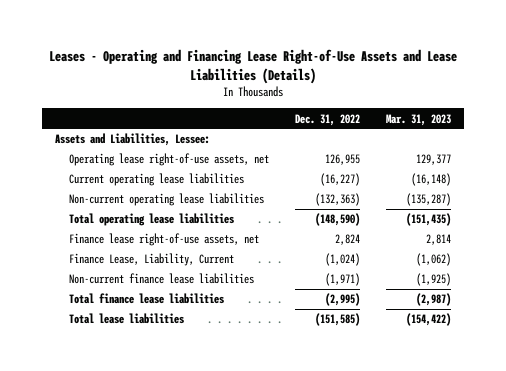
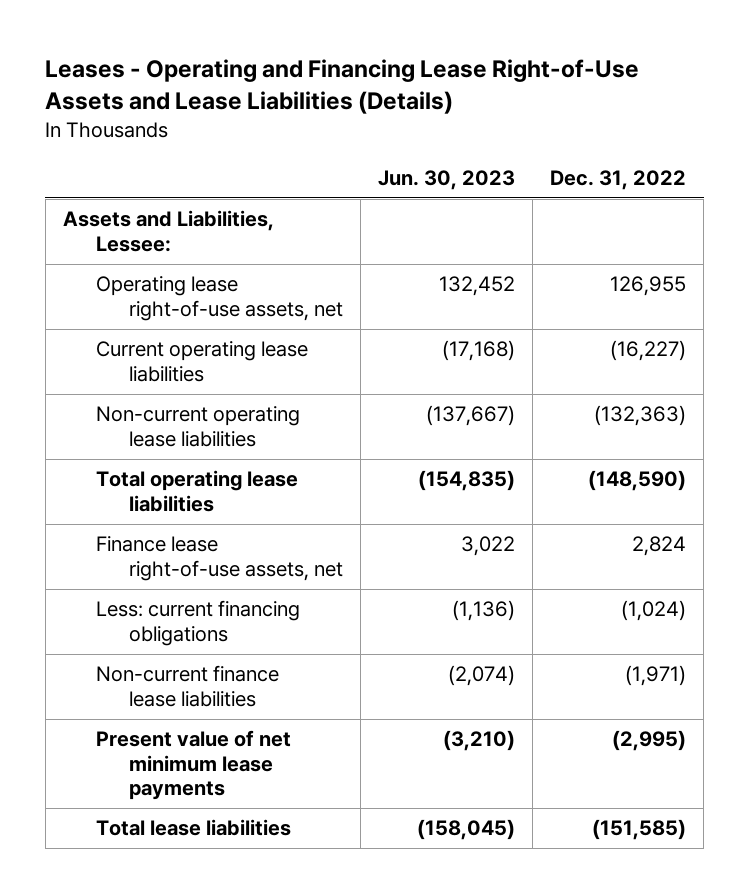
- | Dec. 31, 2022 | Mar. 31, 2023
+ | Jun. 30, 2023 | Dec. 31, 2022
- Finance Lease, Liability, Current | (1,024) | (1,062)
+ Less: current financing obligations | (1,136) | (1,024)
- Total finance lease liabilities | (2,995) | (2,987)
+ Present value of net minimum lease payments | (3,210) | (2,995)

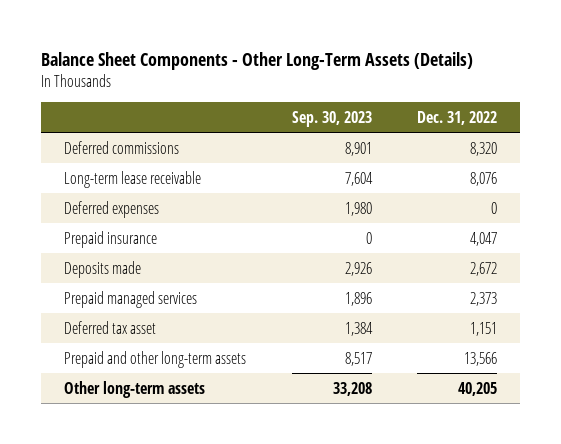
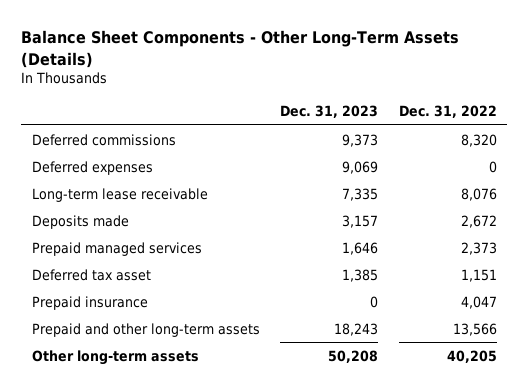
- | Sep. 30, 2023 | Dec. 31, 2022
+ | Dec. 31, 2023 | Dec. 31, 2022
moved down: Long-term lease receivable | 7,335 | 8,076
moved down: Prepaid insurance | 0 | 4,047

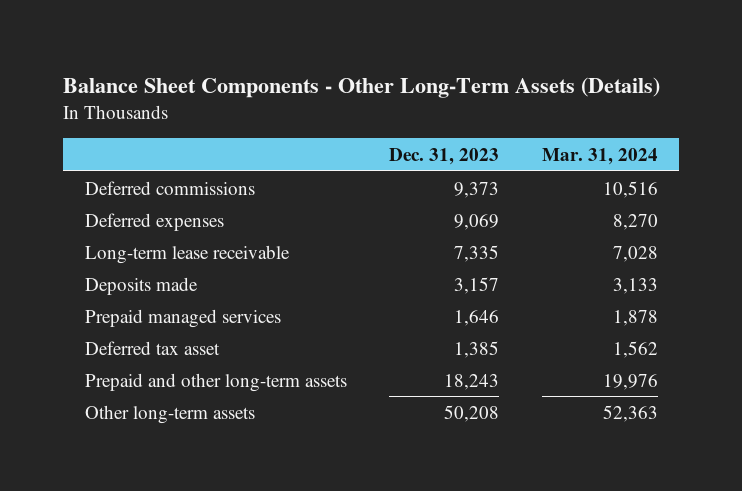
- | Dec. 31, 2023 | Dec. 31, 2022
+ | Dec. 31, 2023 | Mar. 31, 2024
- Prepaid insurance | 0 | 4,047

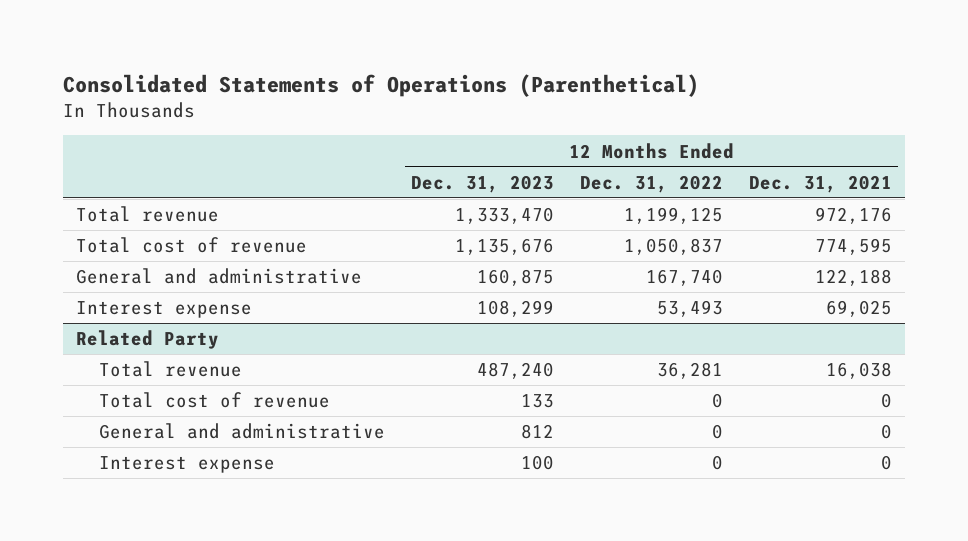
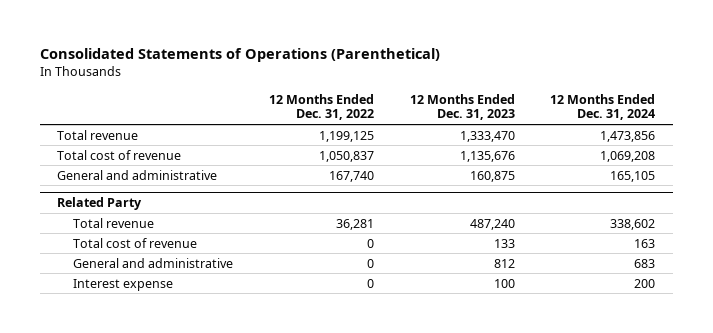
- | 12 Months Ended Dec. 31, 2023 | 12 Months Ended Dec. 31, 2022 | 12 Months Ended Dec. 31, 2021
+ | 12 Months Ended Dec. 31, 2022 | 12 Months Ended Dec. 31, 2023 | 12 Months Ended Dec. 31, 2024
- Interest expense | 108,299 | 53,493 | 69,025

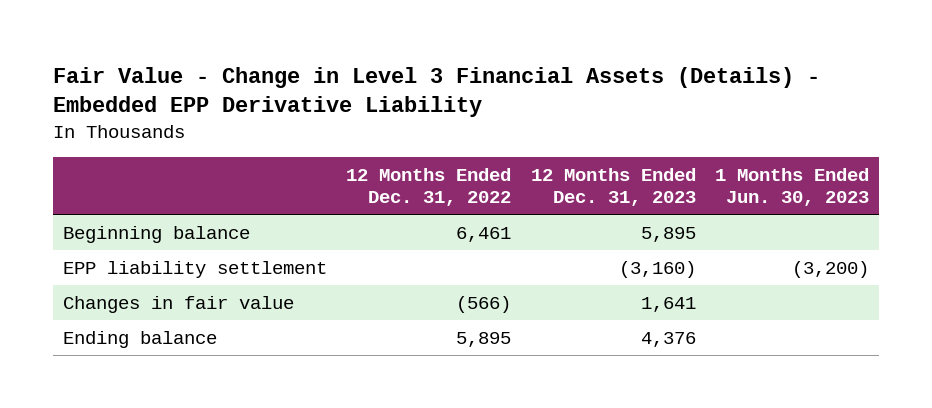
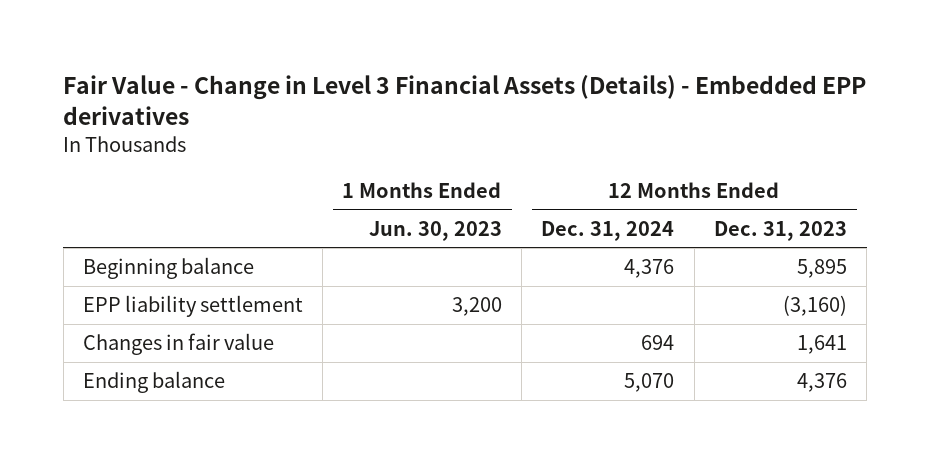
- Fair Value - Change in Level 3 Financial Assets (Details) - Embedded EPP Derivative Liability
+ Fair Value - Change in Level 3 Financial Assets (Details) - Embedded EPP derivatives
- | 12 Months Ended Dec. 31, 2022 | 12 Months Ended Dec. 31, 2023 | 1 Months Ended Jun. 30, 2023
+ | 1 Months Ended Jun. 30, 2023 | 12 Months Ended Dec. 31, 2024 | 12 Months Ended Dec. 31, 2023
- EPP liability settlement | | (3,160) | (3,200)
+ EPP liability settlement | 3,200 | | (3,160)

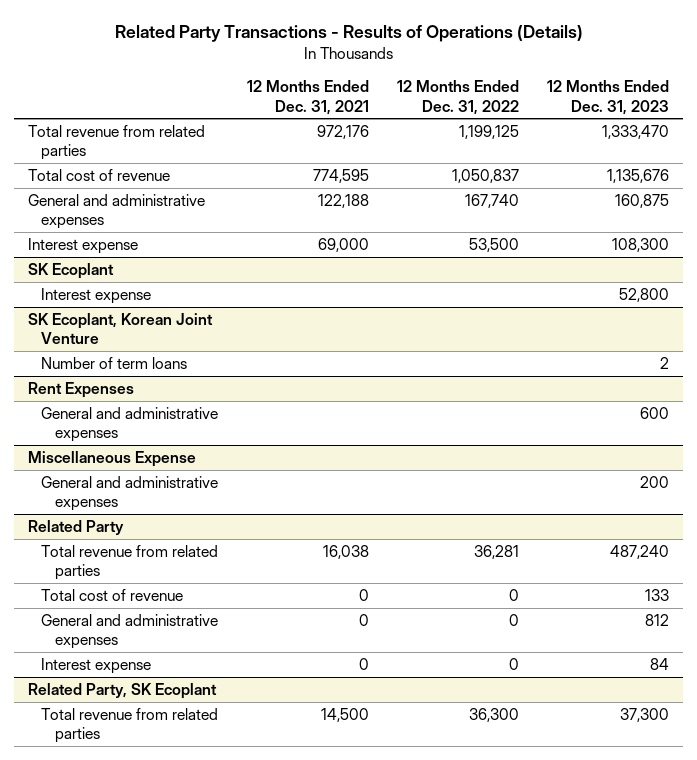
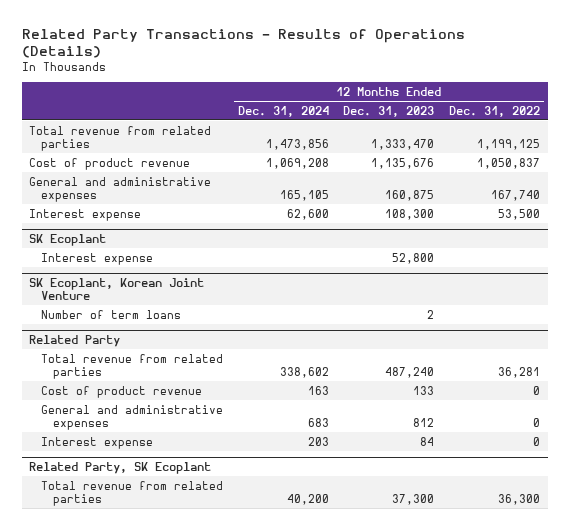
- | 12 Months Ended Dec. 31, 2021 | 12 Months Ended Dec. 31, 2022 | 12 Months Ended Dec. 31, 2023
+ | 12 Months Ended Dec. 31, 2024 | 12 Months Ended Dec. 31, 2023 | 12 Months Ended Dec. 31, 2022
- Total cost of revenue | 774,595 | 1,050,837 | 1,135,676
+ Cost of product revenue | 1,069,208 | 1,135,676 | 1,050,837
- Rent Expenses
- General and administrative expenses | | | 600
- Miscellaneous Expense
- General and administrative expenses | | | 200
@ Related Party
- Total cost of revenue | 0 | 0 | 133
+ Cost of product revenue | 163 | 133 | 0

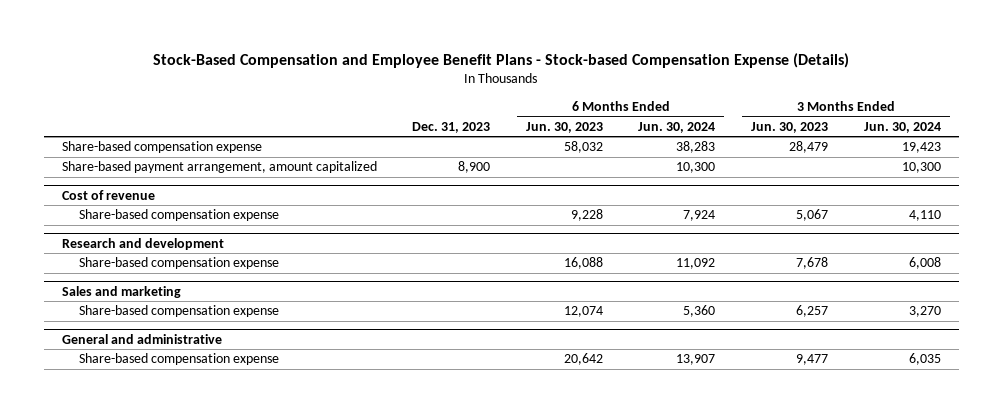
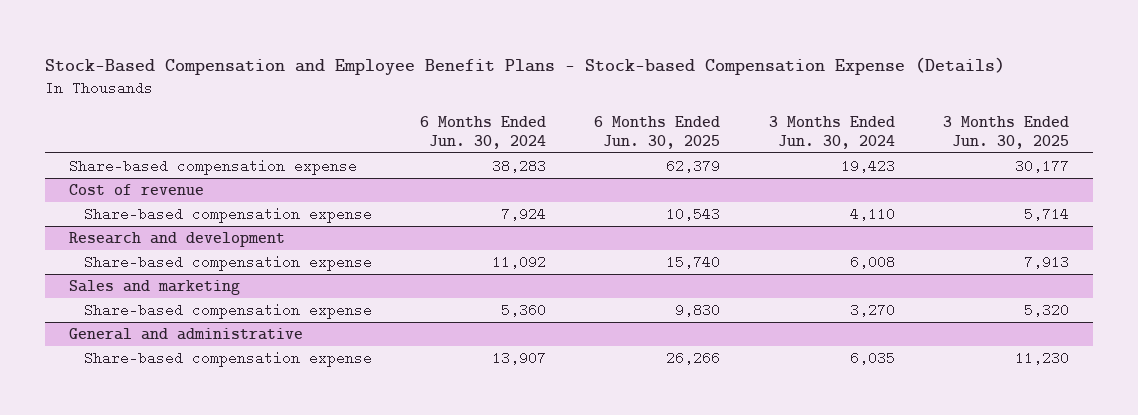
- | Dec. 31, 2023 | 6 Months Ended Jun. 30, 2023 | 6 Months Ended Jun. 30, 2024 | 3 Months Ended Jun. 30, 2023 | 3 Months Ended Jun. 30, 2024
+ | 6 Months Ended Jun. 30, 2024 | 6 Months Ended Jun. 30, 2025 | 3 Months Ended Jun. 30, 2024 | 3 Months Ended Jun. 30, 2025
- Share-based payment arrangement, amount capitalized | 8,900 | | 10,300 | | 10,300

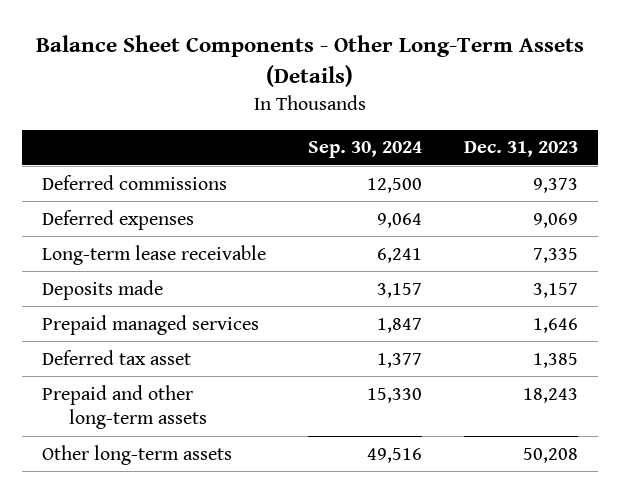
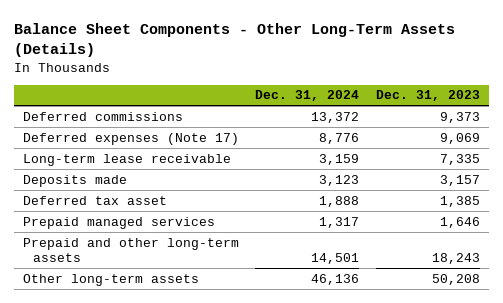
- | Sep. 30, 2024 | Dec. 31, 2023
+ | Dec. 31, 2024 | Dec. 31, 2023
- Deferred expenses | 9,064 | 9,069
+ Deferred expenses (Note 17) | 8,776 | 9,069
moved down: Prepaid managed services | 1,317 | 1,646

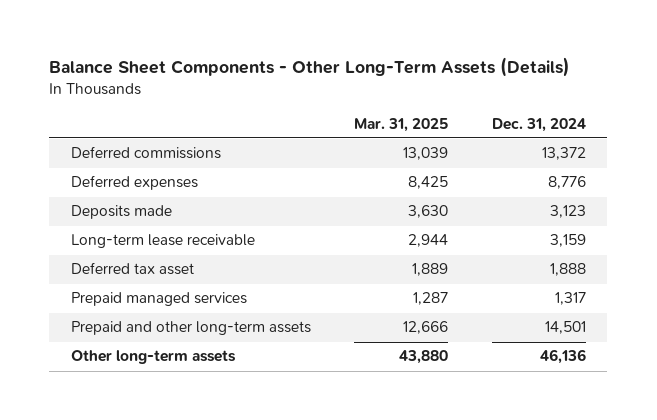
- | Dec. 31, 2024 | Dec. 31, 2023
+ | Mar. 31, 2025 | Dec. 31, 2024
- Deferred expenses (Note 17) | 8,776 | 9,069
+ Deferred expenses | 8,425 | 8,776
moved down: Long-term lease receivable | 2,944 | 3,159

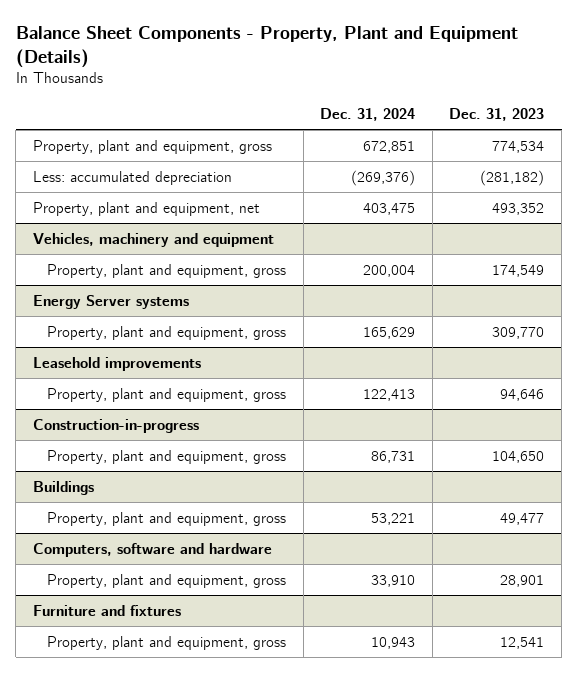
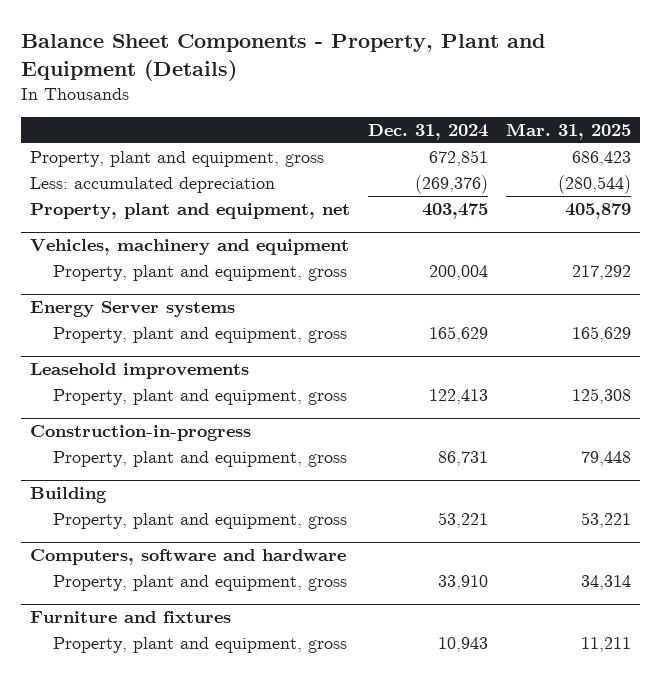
- | Dec. 31, 2024 | Dec. 31, 2023
+ | Dec. 31, 2024 | Mar. 31, 2025
- Buildings
+ Building

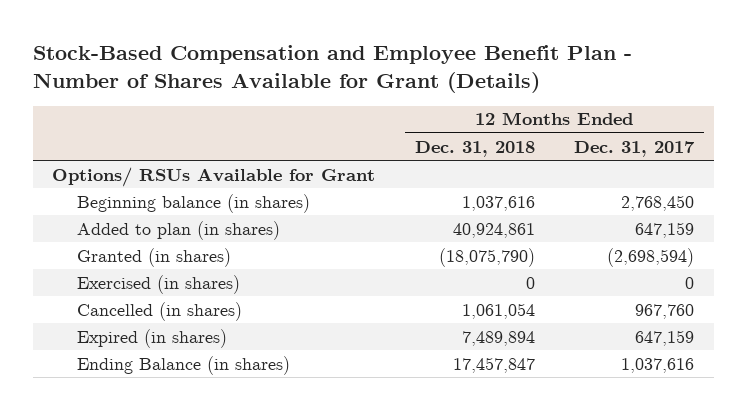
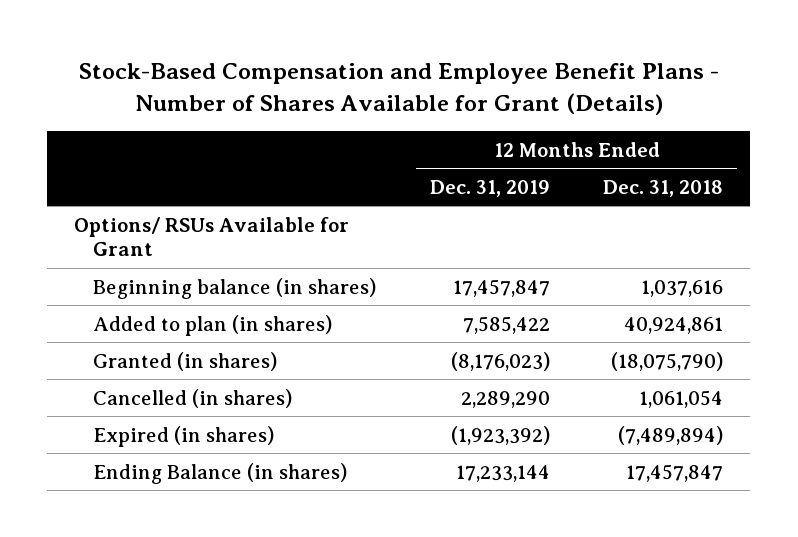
- Stock-Based Compensation and Employee Benefit Plan - Number of Shares Available for Grant (Details)
+ Stock-Based Compensation and Employee Benefit Plans - Number of Shares Available for Grant (Details)
- | 12 Months Ended Dec. 31, 2018 | 12 Months Ended Dec. 31, 2017
+ | 12 Months Ended Dec. 31, 2019 | 12 Months Ended Dec. 31, 2018
- Exercised (in shares) | 0 | 0
- Expired (in shares) | 7,489,894 | 647,159
+ Expired (in shares) | (1,923,392) | (7,489,894)

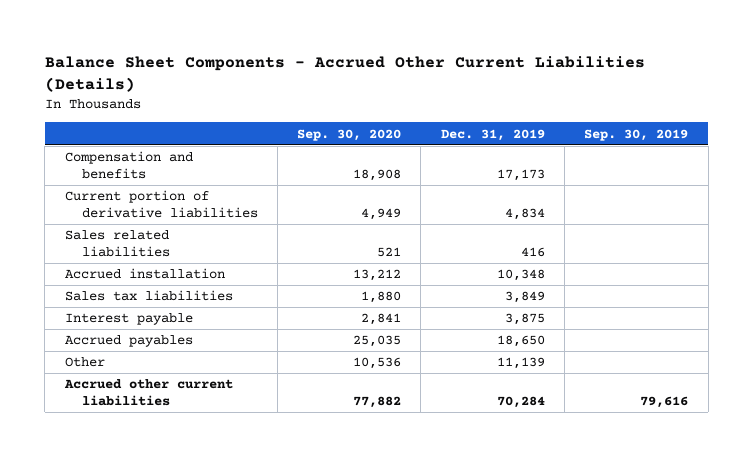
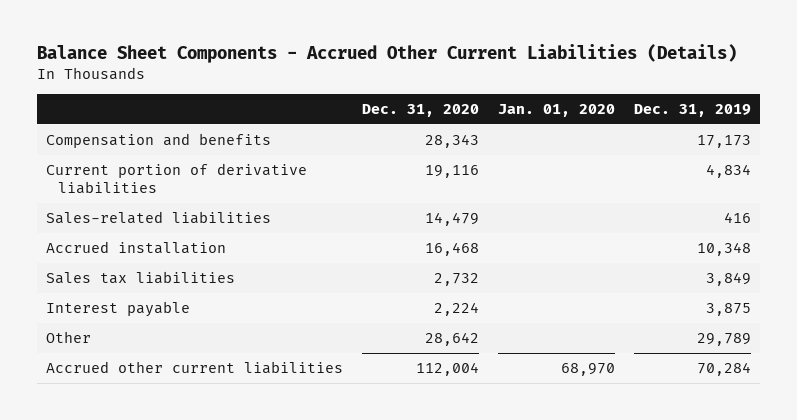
- | Sep. 30, 2020 | Dec. 31, 2019 | Sep. 30, 2019
+ | Dec. 31, 2020 | Jan. 01, 2020 | Dec. 31, 2019
- Sales related liabilities | 521 | 416 |
+ Sales-related liabilities | 14,479 | | 416
- Accrued payables | 25,035 | 18,650 |
- Other | 10,536 | 11,139 |
+ Other | 28,642 | | 29,789

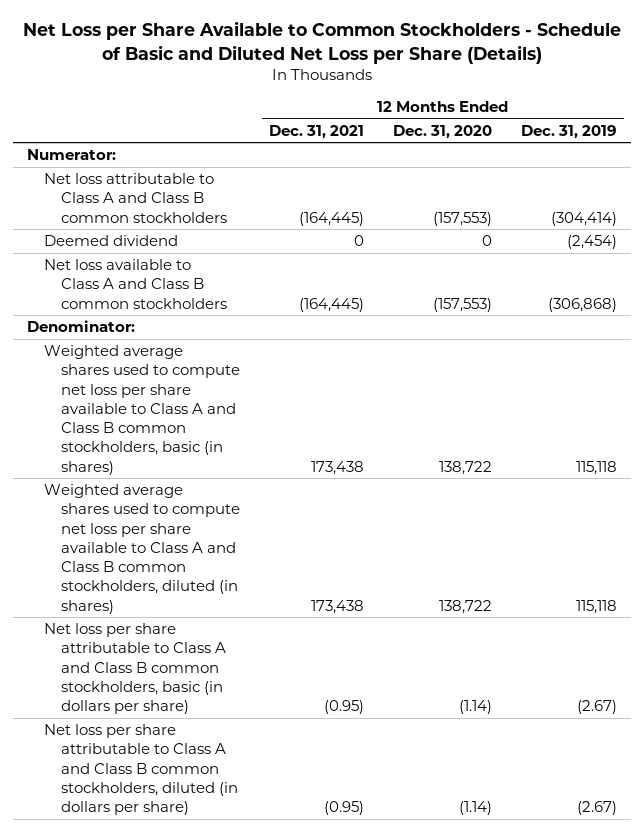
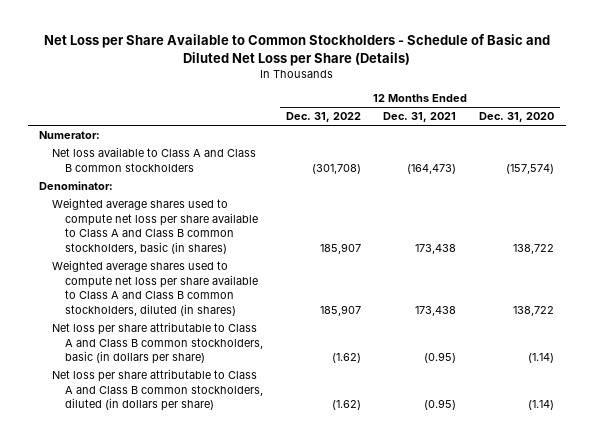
- | 12 Months Ended Dec. 31, 2021 | 12 Months Ended Dec. 31, 2020 | 12 Months Ended Dec. 31, 2019
+ | 12 Months Ended Dec. 31, 2022 | 12 Months Ended Dec. 31, 2021 | 12 Months Ended Dec. 31, 2020
- Net loss attributable to Class A and Class B common stockholders | (164,445) | (157,553) | (304,414)
- Deemed dividend | 0 | 0 | (2,454)
- Net loss available to Class A and Class B common stockholders | (164,445) | (157,553) | (306,868)
+ Net loss available to Class A and Class B common stockholders | (301,708) | (164,473) | (157,574)

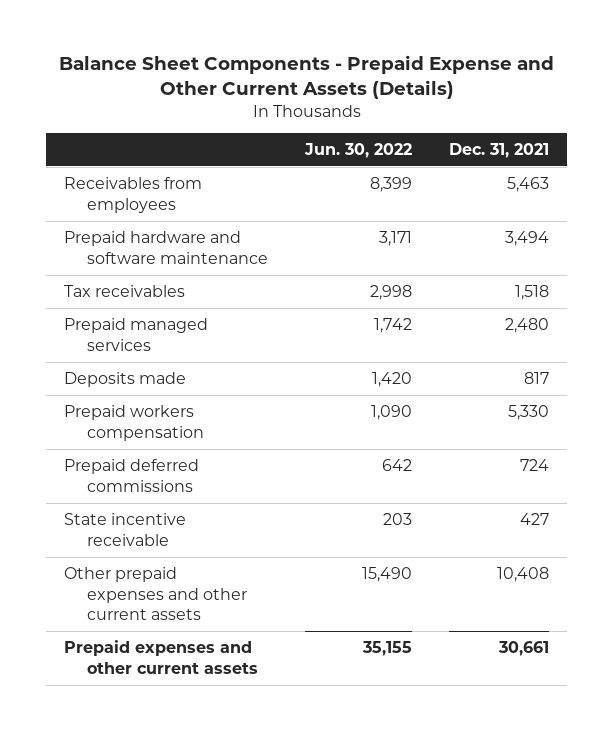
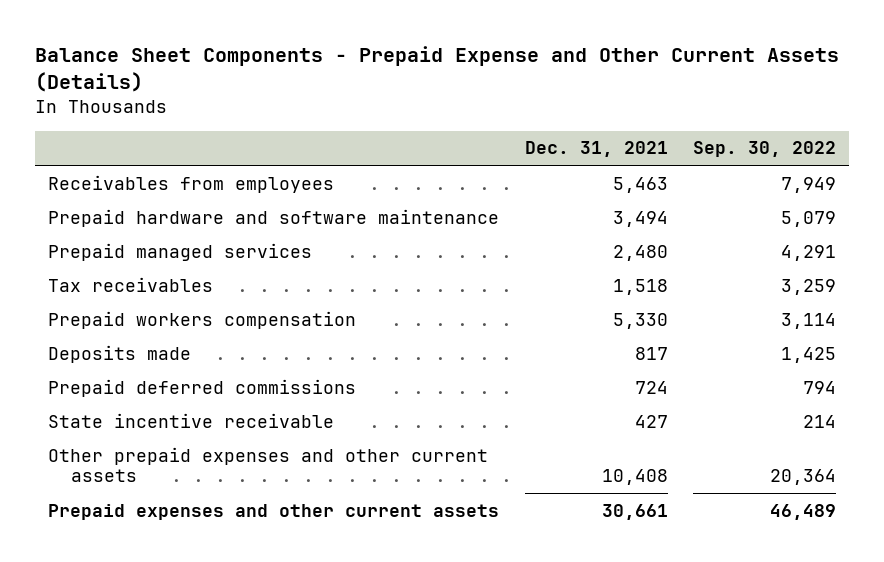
- | Jun. 30, 2022 | Dec. 31, 2021
+ | Dec. 31, 2021 | Sep. 30, 2022
moved down: Tax receivables | 1,518 | 3,259
moved down: Deposits made | 817 | 1,425

